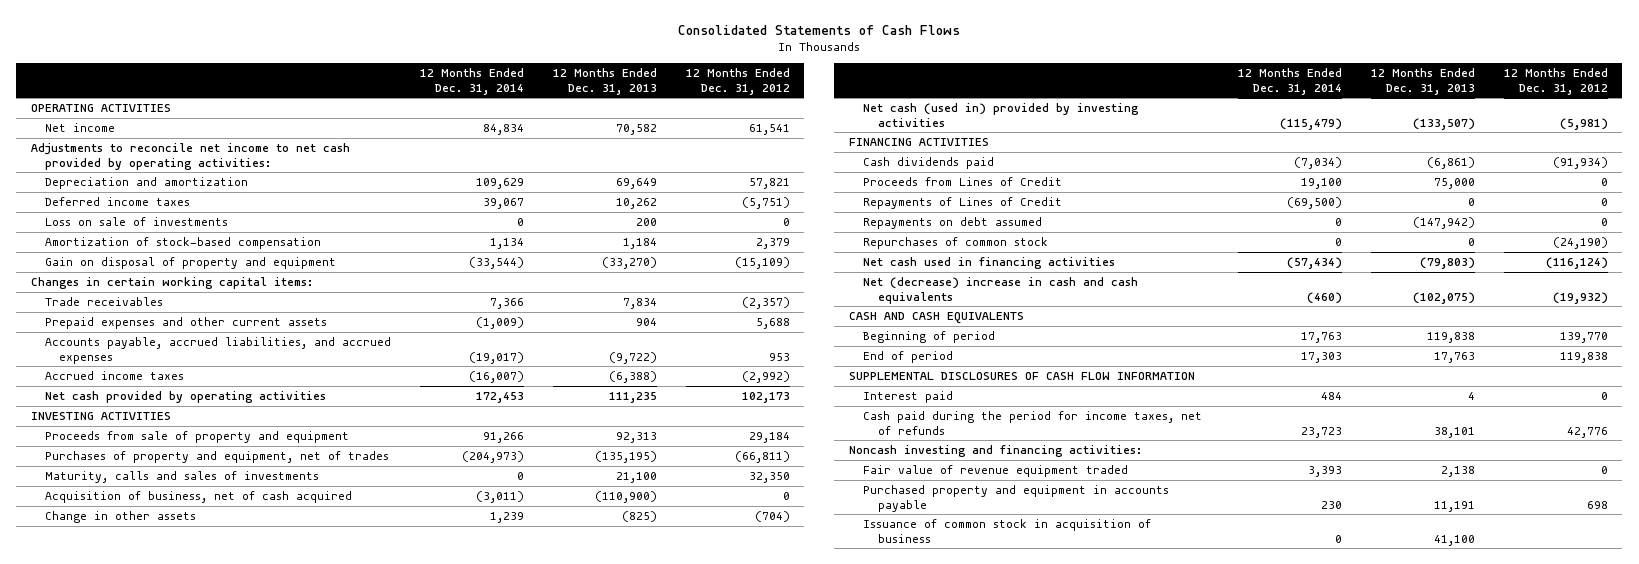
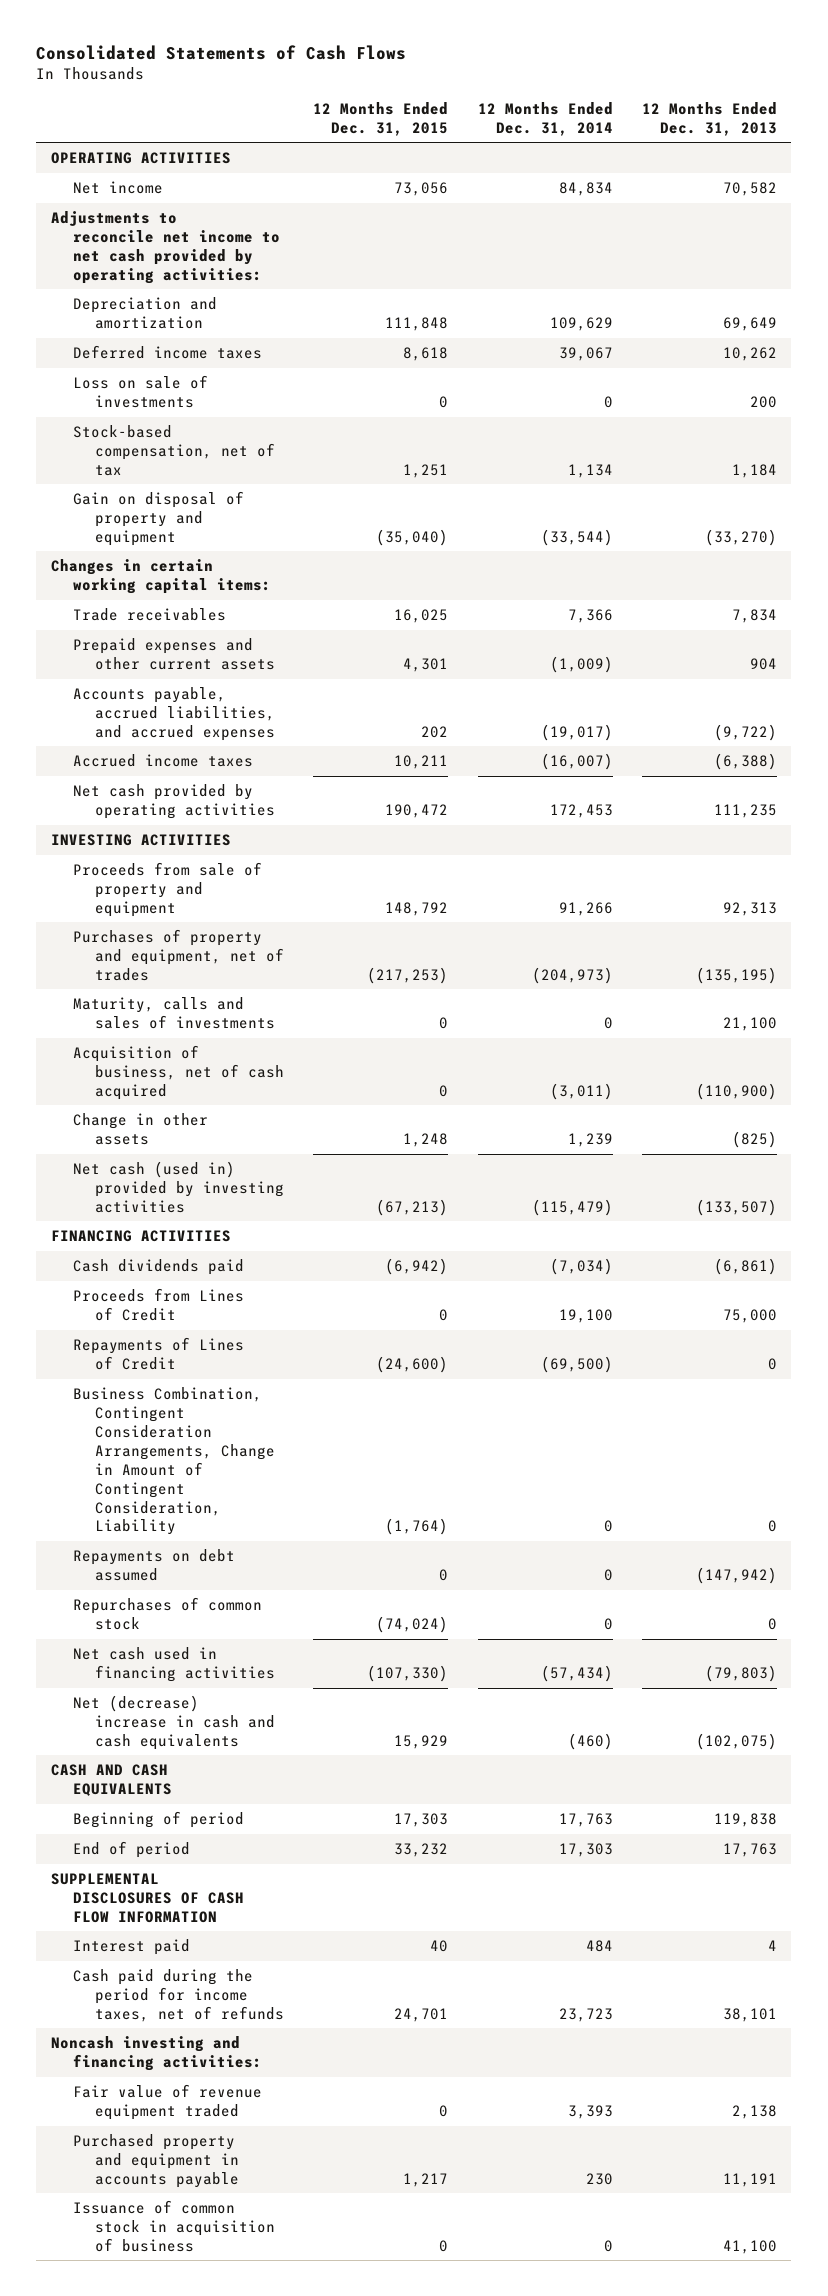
- | 12 Months Ended Dec. 31, 2014 | 12 Months Ended Dec. 31, 2013 | 12 Months Ended Dec. 31, 2012
+ | 12 Months Ended Dec. 31, 2015 | 12 Months Ended Dec. 31, 2014 | 12 Months Ended Dec. 31, 2013
- Amortization of stock-based compensation | 1,134 | 1,184 | 2,379
+ Stock-based compensation, net of tax | 1,251 | 1,134 | 1,184
+ Business Combination, Contingent Consideration Arrangements, Change in Amount of Contingent Consideration, Liability | (1,764) | 0 | 0

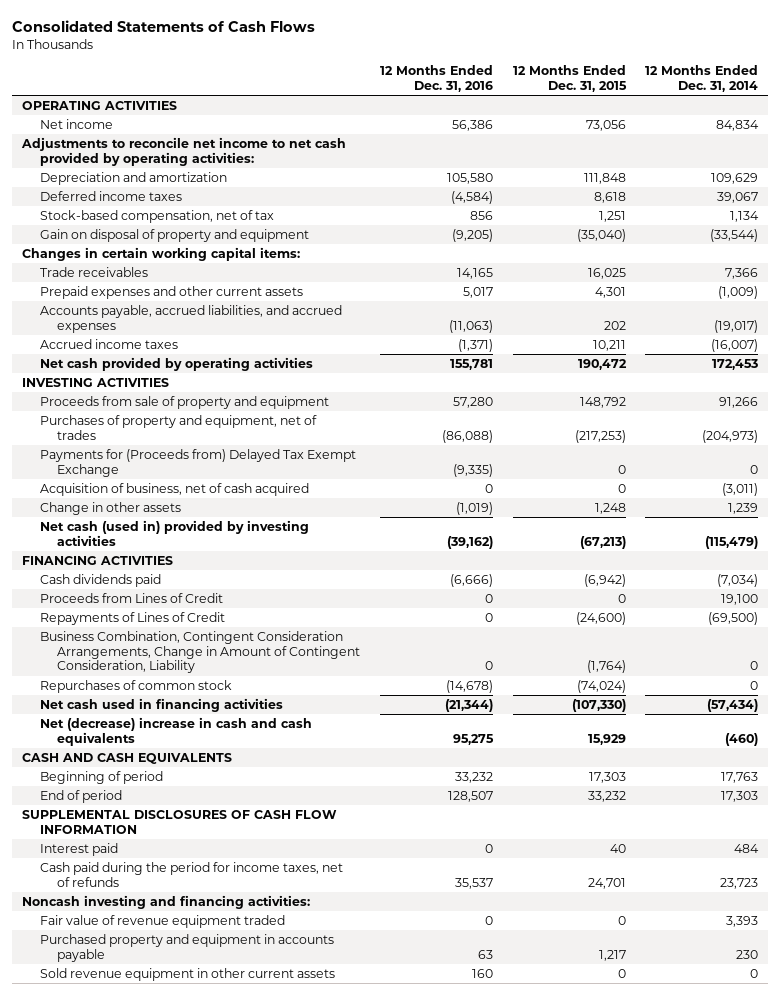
- | 12 Months Ended Dec. 31, 2015 | 12 Months Ended Dec. 31, 2014 | 12 Months Ended Dec. 31, 2013
+ | 12 Months Ended Dec. 31, 2016 | 12 Months Ended Dec. 31, 2015 | 12 Months Ended Dec. 31, 2014
- Loss on sale of investments | 0 | 0 | 200
- Maturity, calls and sales of investments | 0 | 0 | 21,100
+ Payments for (Proceeds from) Delayed Tax Exempt Exchange | (9,335) | 0 | 0
- Repayments on debt assumed | 0 | 0 | (147,942)
- Issuance of common stock in acquisition of business | 0 | 0 | 41,100
+ Sold revenue equipment in other current assets | 160 | 0 | 0

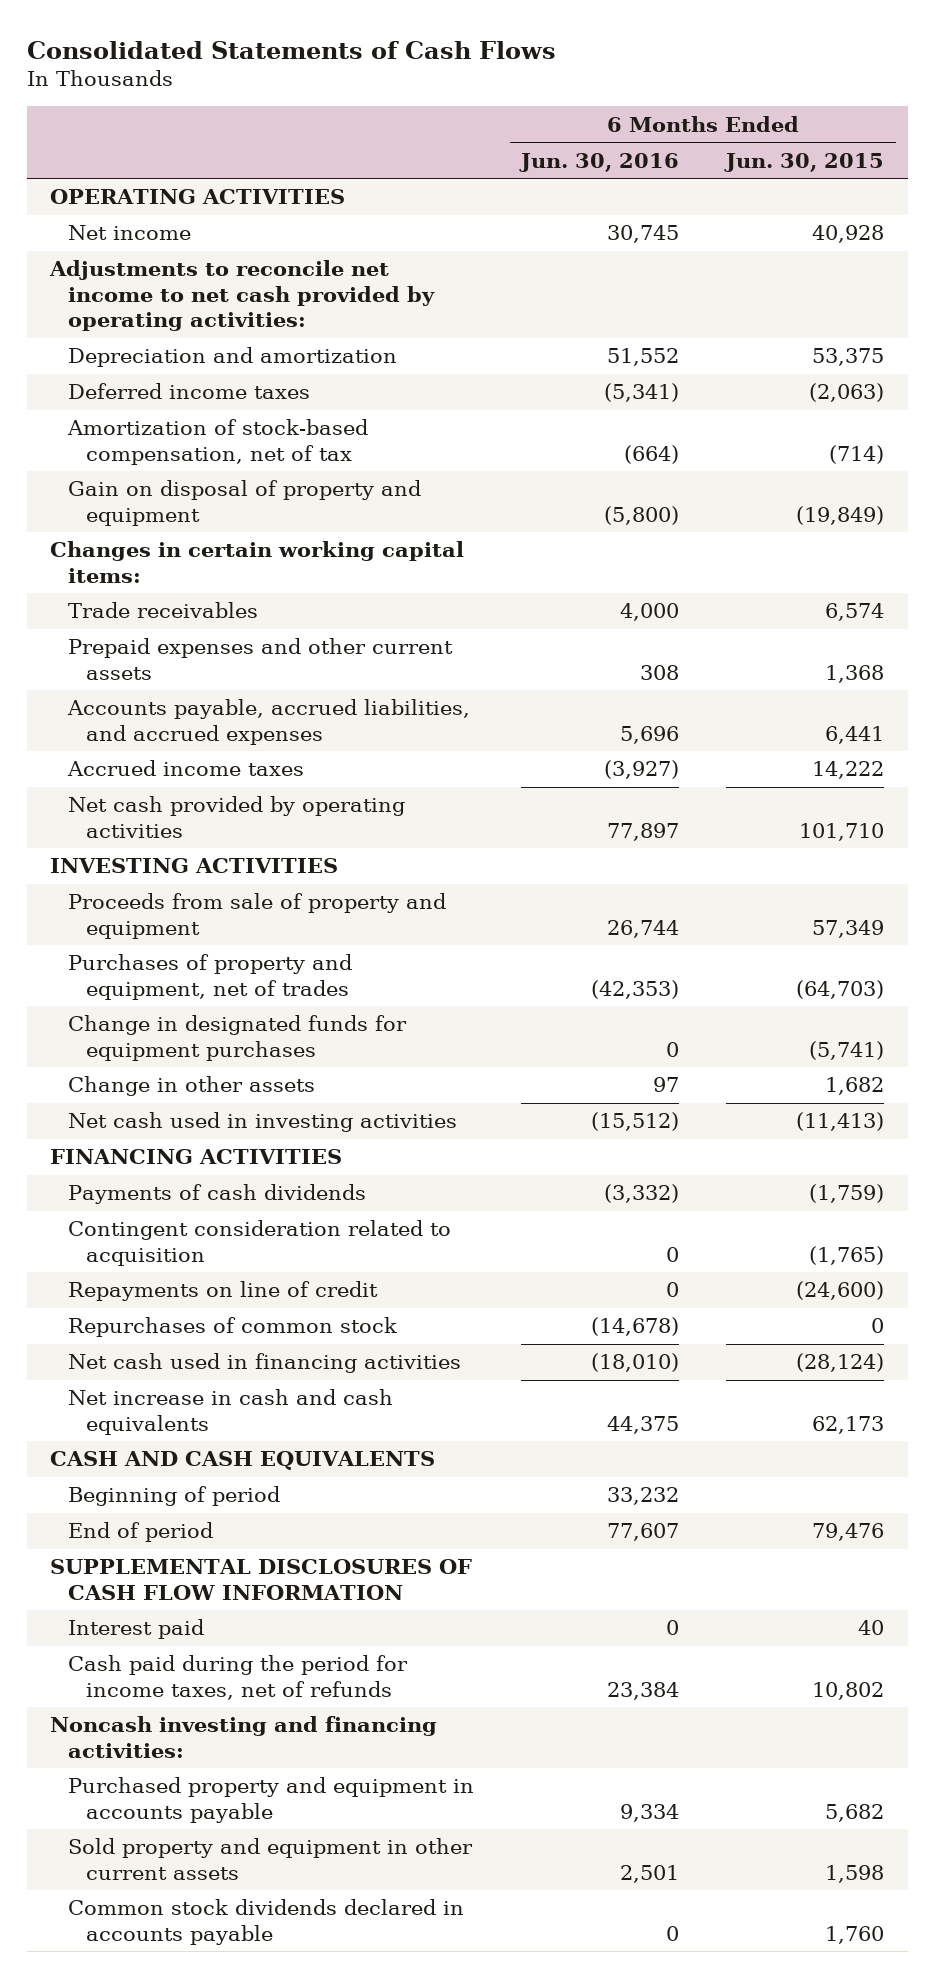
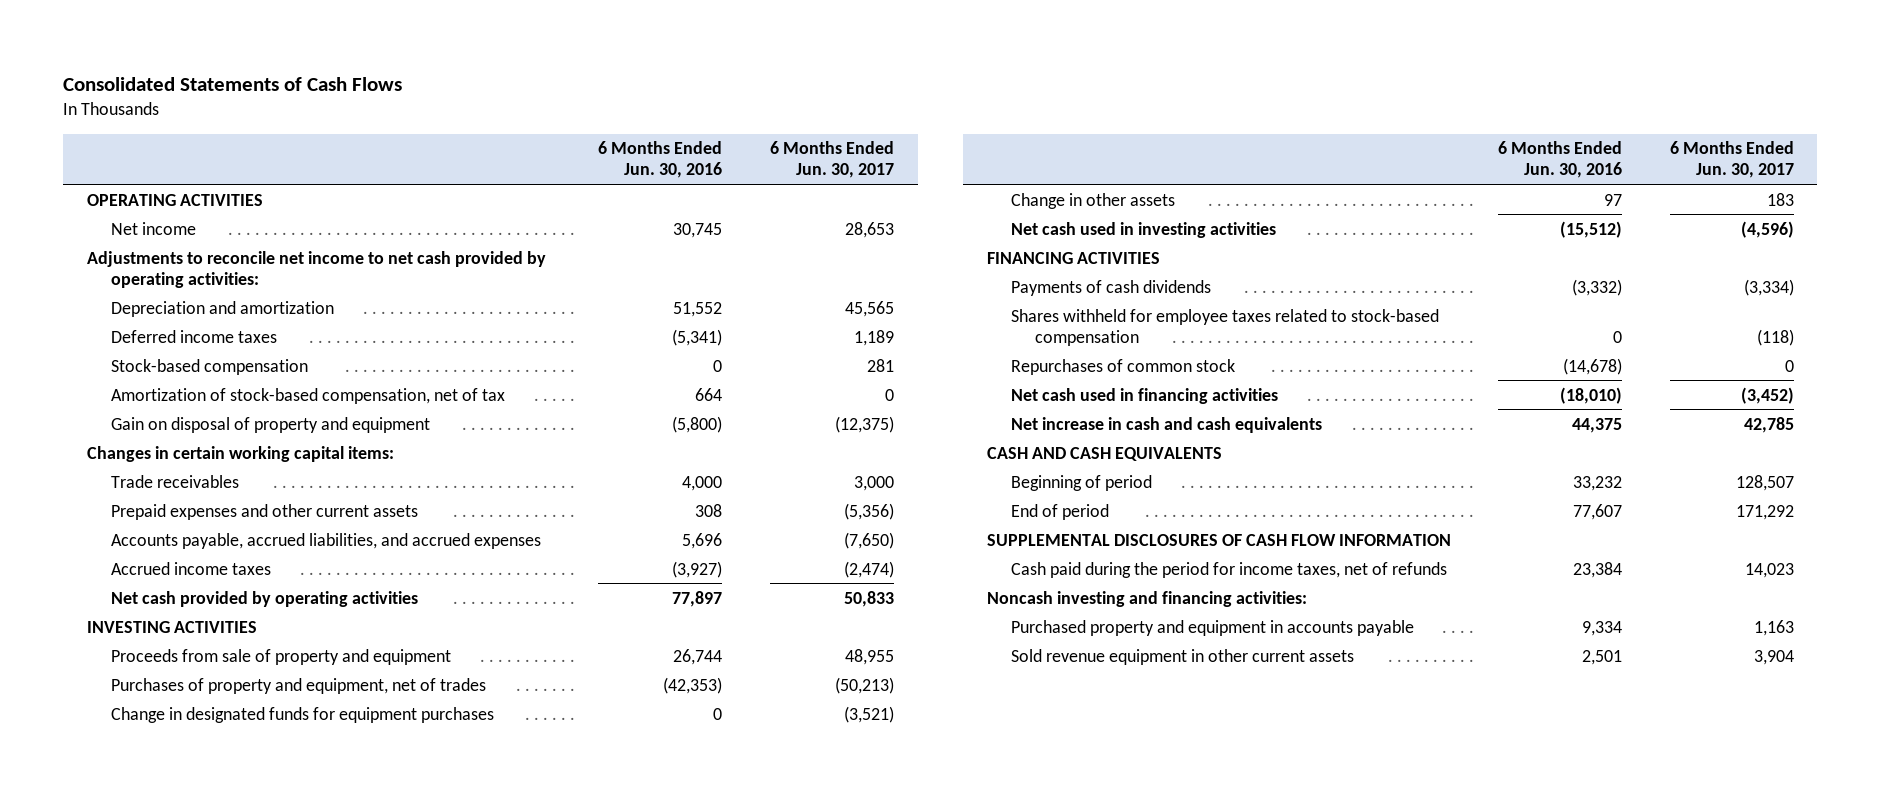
- | 6 Months Ended Jun. 30, 2016 | 6 Months Ended Jun. 30, 2015
+ | 6 Months Ended Jun. 30, 2016 | 6 Months Ended Jun. 30, 2017
- Amortization of stock-based compensation, net of tax | (664) | (714)
+ Stock-based compensation | 0 | 281
+ Amortization of stock-based compensation, net of tax | 664 | 0
- Contingent consideration related to acquisition | 0 | (1,765)
- Repayments on line of credit | 0 | (24,600)
+ Shares withheld for employee taxes related to stock-based compensation | 0 | (118)
- Interest paid | 0 | 40
- Sold property and equipment in other current assets | 2,501 | 1,598
- Common stock dividends declared in accounts payable | 0 | 1,760
+ Sold revenue equipment in other current assets | 2,501 | 3,904

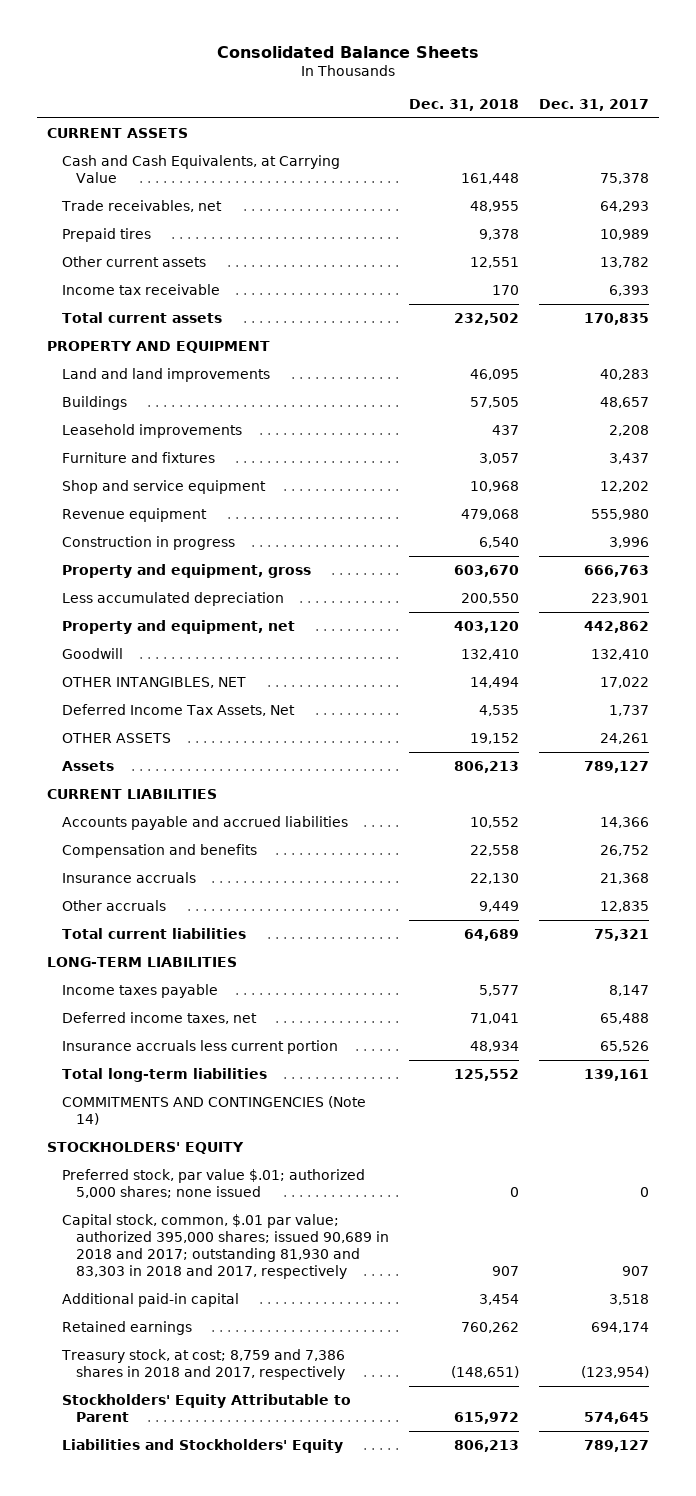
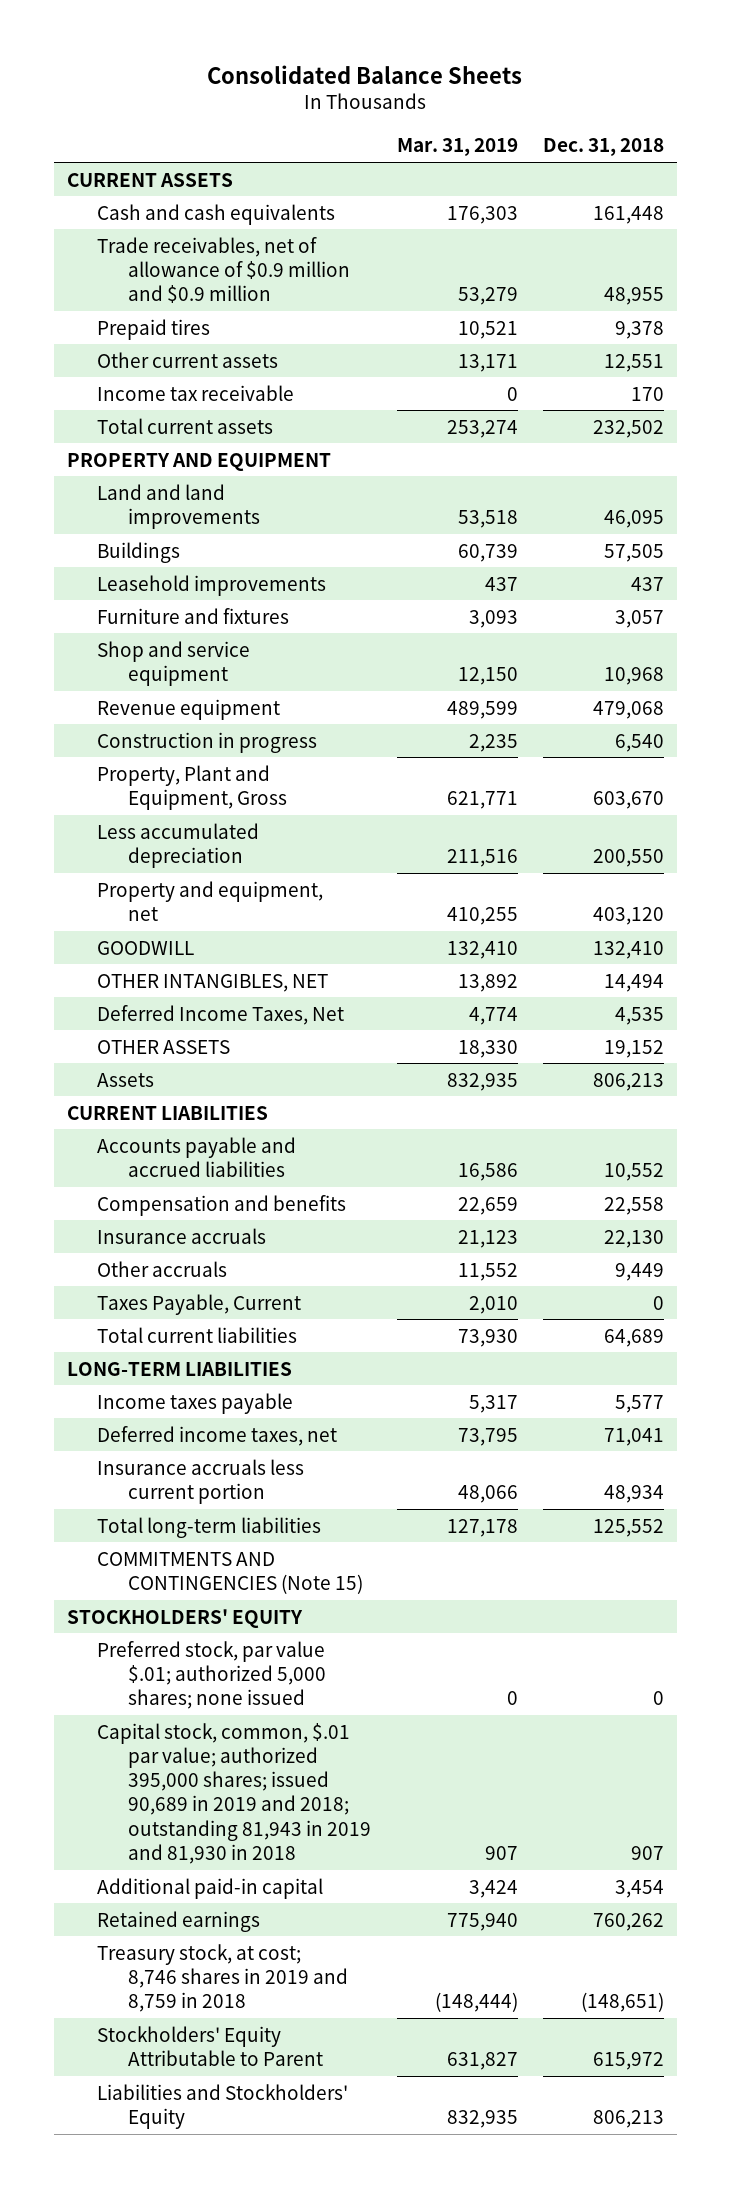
- | Dec. 31, 2018 | Dec. 31, 2017
+ | Mar. 31, 2019 | Dec. 31, 2018
- Cash and Cash Equivalents, at Carrying Value | 161,448 | 75,378
- Trade receivables, net | 48,955 | 64,293
+ Cash and cash equivalents | 176,303 | 161,448
+ Trade receivables, net of allowance of $0.9 million and $0.9 million | 53,279 | 48,955
- Property and equipment, gross | 603,670 | 666,763
+ Property, Plant and Equipment, Gross | 621,771 | 603,670
- Goodwill | 132,410 | 132,410
+ GOODWILL | 132,410 | 132,410
- Deferred Income Tax Assets, Net | 4,535 | 1,737
+ Deferred Income Taxes, Net | 4,774 | 4,535
+ Taxes Payable, Current | 2,010 | 0
- COMMITMENTS AND CONTINGENCIES (Note 14)
+ COMMITMENTS AND CONTINGENCIES (Note 15)
- Capital stock, common, $.01 par value; authorized 395,000 shares; issued 90,689 in 2018 and 2017; outstanding 81,930 and 83,303 in 2018 and 2017, respectively | 907 | 907
+ Capital stock, common, $.01 par value; authorized 395,000 shares; issued 90,689 in 2019 and 2018; outstanding 81,943 in 2019 and 81,930 in 2018 | 907 | 907
- Treasury stock, at cost; 8,759 and 7,386 shares in 2018 and 2017, respectively | (148,651) | (123,954)
+ Treasury stock, at cost; 8,746 shares in 2019 and 8,759 in 2018 | (148,444) | (148,651)

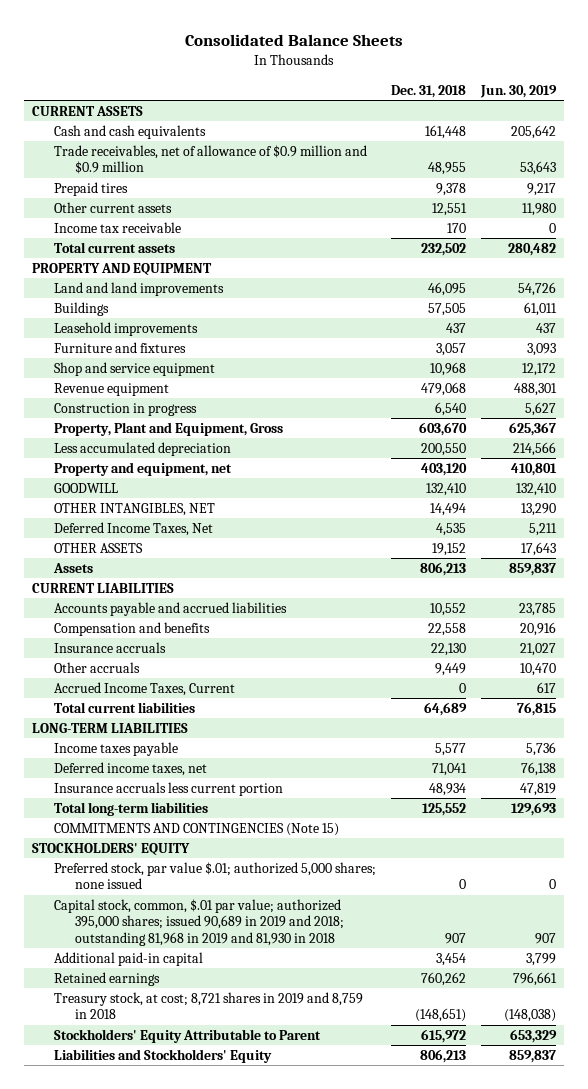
- | Mar. 31, 2019 | Dec. 31, 2018
+ | Dec. 31, 2018 | Jun. 30, 2019
- Taxes Payable, Current | 2,010 | 0
+ Accrued Income Taxes, Current | 0 | 617
- Capital stock, common, $.01 par value; authorized 395,000 shares; issued 90,689 in 2019 and 2018; outstanding 81,943 in 2019 and 81,930 in 2018 | 907 | 907
+ Capital stock, common, $.01 par value; authorized 395,000 shares; issued 90,689 in 2019 and 2018; outstanding 81,968 in 2019 and 81,930 in 2018 | 907 | 907
- Treasury stock, at cost; 8,746 shares in 2019 and 8,759 in 2018 | (148,444) | (148,651)
+ Treasury stock, at cost; 8,721 shares in 2019 and 8,759 in 2018 | (148,651) | (148,038)

